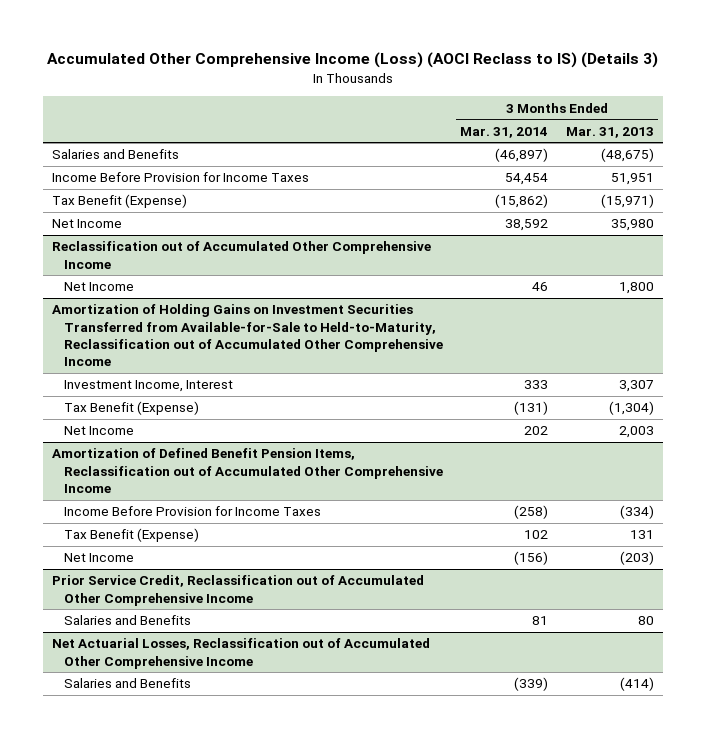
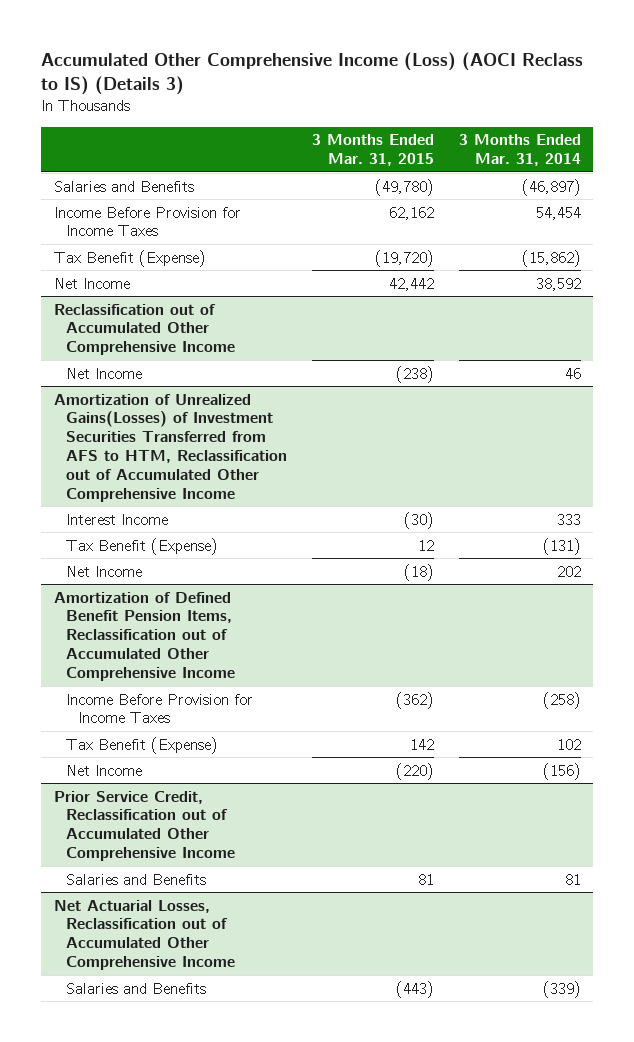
- | 3 Months Ended Mar. 31, 2014 | 3 Months Ended Mar. 31, 2013
+ | 3 Months Ended Mar. 31, 2015 | 3 Months Ended Mar. 31, 2014
- Amortization of Holding Gains on Investment Securities Transferred from Available-for-Sale to Held-to-Maturity, Reclassification out of Accumulated Other Comprehensive Income
- Investment Income, Interest | 333 | 3,307
+ Amortization of Unrealized Gains(Losses) of Investment Securities Transferred from AFS to HTM, Reclassification out of Accumulated Other Comprehensive Income
+ Interest Income | (30) | 333

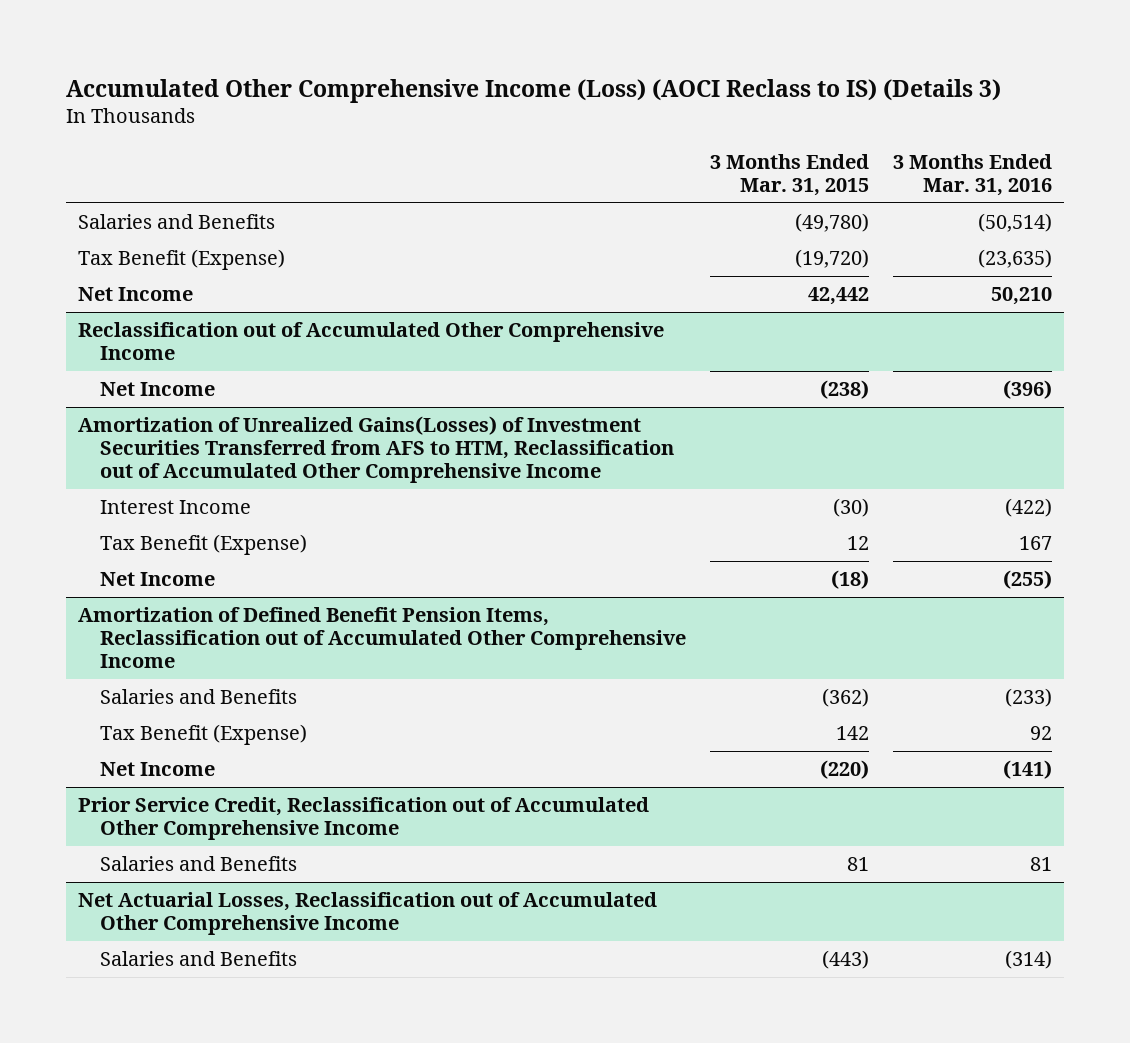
- | 3 Months Ended Mar. 31, 2015 | 3 Months Ended Mar. 31, 2014
+ | 3 Months Ended Mar. 31, 2015 | 3 Months Ended Mar. 31, 2016
- Income Before Provision for Income Taxes | 62,162 | 54,454
@ Amortization of Defined Benefit Pension Items, Reclassification out of Accumulated Other Comprehensive Income
- Income Before Provision for Income Taxes | (362) | (258)
+ Salaries and Benefits | (362) | (233)

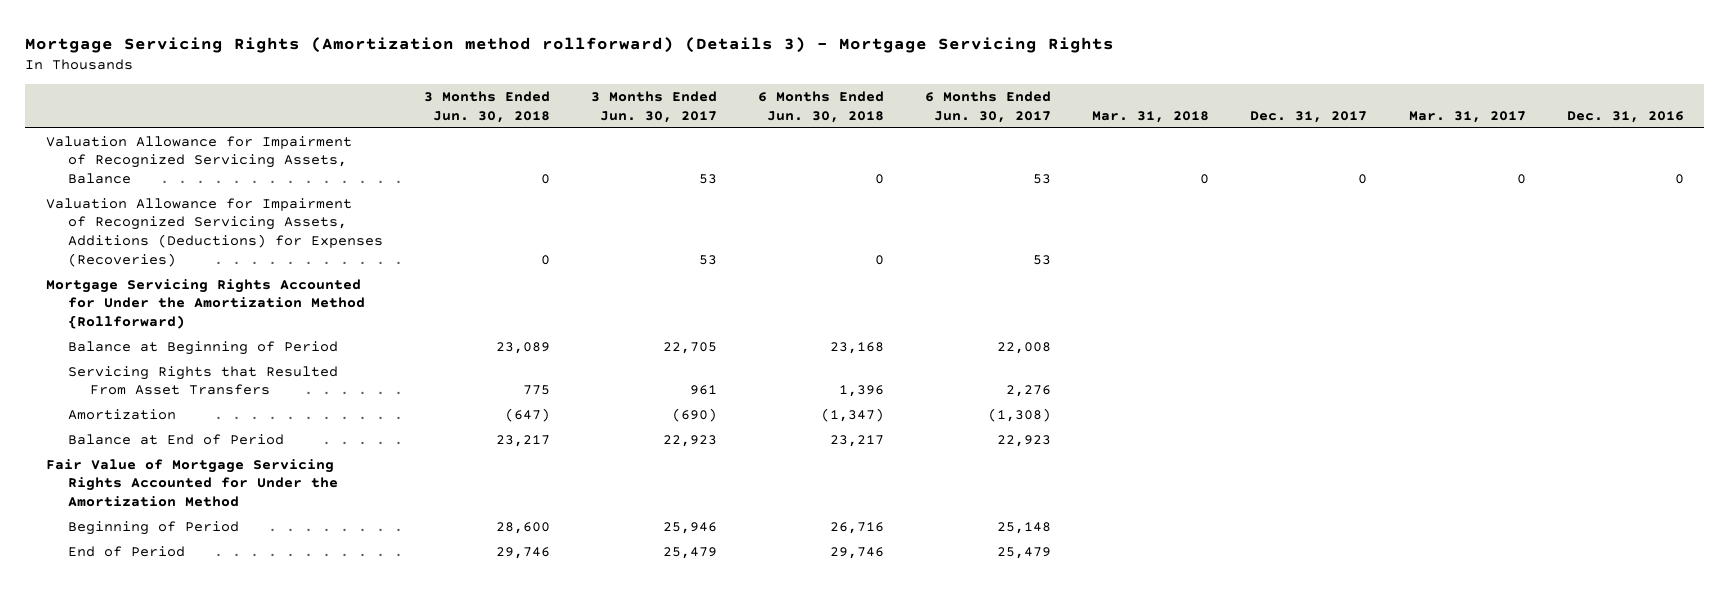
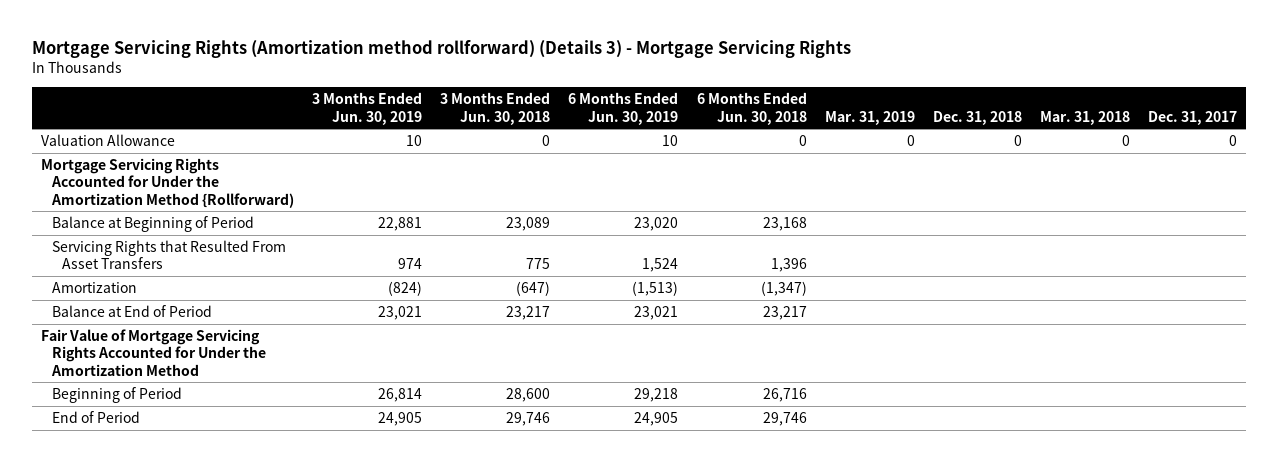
- | 3 Months Ended Jun. 30, 2018 | 3 Months Ended Jun. 30, 2017 | 6 Months Ended Jun. 30, 2018 | 6 Months Ended Jun. 30, 2017 | Mar. 31, 2018 | Dec. 31, 2017 | Mar. 31, 2017 | Dec. 31, 2016
+ | 3 Months Ended Jun. 30, 2019 | 3 Months Ended Jun. 30, 2018 | 6 Months Ended Jun. 30, 2019 | 6 Months Ended Jun. 30, 2018 | Mar. 31, 2019 | Dec. 31, 2018 | Mar. 31, 2018 | Dec. 31, 2017
- Valuation Allowance for Impairment of Recognized Servicing Assets, Balance | 0 | 53 | 0 | 53 | 0 | 0 | 0 | 0
- Valuation Allowance for Impairment of Recognized Servicing Assets, Additions (Deductions) for Expenses (Recoveries) | 0 | 53 | 0 | 53 | | | |
+ Valuation Allowance | 10 | 0 | 10 | 0 | 0 | 0 | 0 | 0

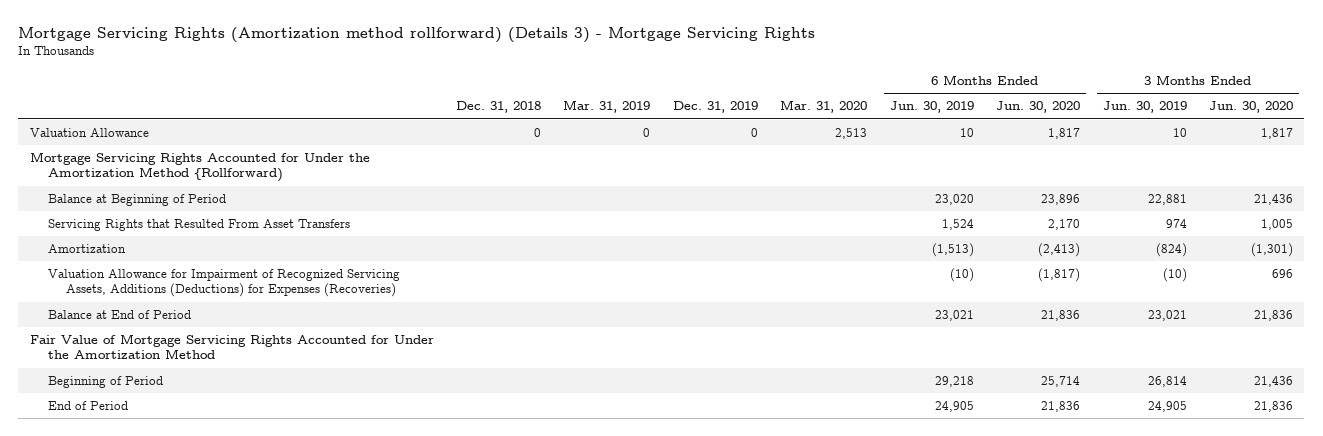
- | 3 Months Ended Jun. 30, 2019 | 3 Months Ended Jun. 30, 2018 | 6 Months Ended Jun. 30, 2019 | 6 Months Ended Jun. 30, 2018 | Mar. 31, 2019 | Dec. 31, 2018 | Mar. 31, 2018 | Dec. 31, 2017
+ | Dec. 31, 2018 | Mar. 31, 2019 | Dec. 31, 2019 | Mar. 31, 2020 | 6 Months Ended Jun. 30, 2019 | 6 Months Ended Jun. 30, 2020 | 3 Months Ended Jun. 30, 2019 | 3 Months Ended Jun. 30, 2020
+ Valuation Allowance for Impairment of Recognized Servicing Assets, Additions (Deductions) for Expenses (Recoveries) | | | | | (10) | (1,817) | (10) | 696

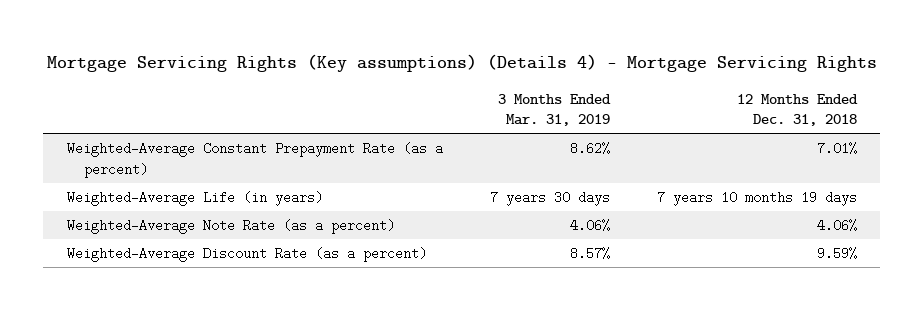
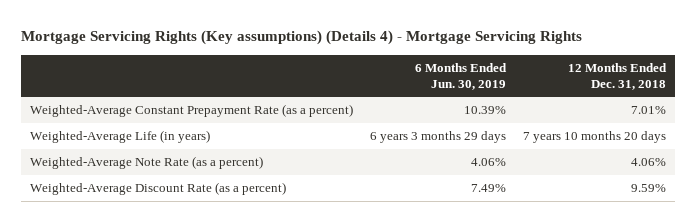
- | 3 Months Ended Mar. 31, 2019 | 12 Months Ended Dec. 31, 2018
+ | 6 Months Ended Jun. 30, 2019 | 12 Months Ended Dec. 31, 2018
- Weighted-Average Life (in years) | 7 years 30 days | 7 years 10 months 19 days
+ Weighted-Average Life (in years) | 6 years 3 months 29 days | 7 years 10 months 20 days

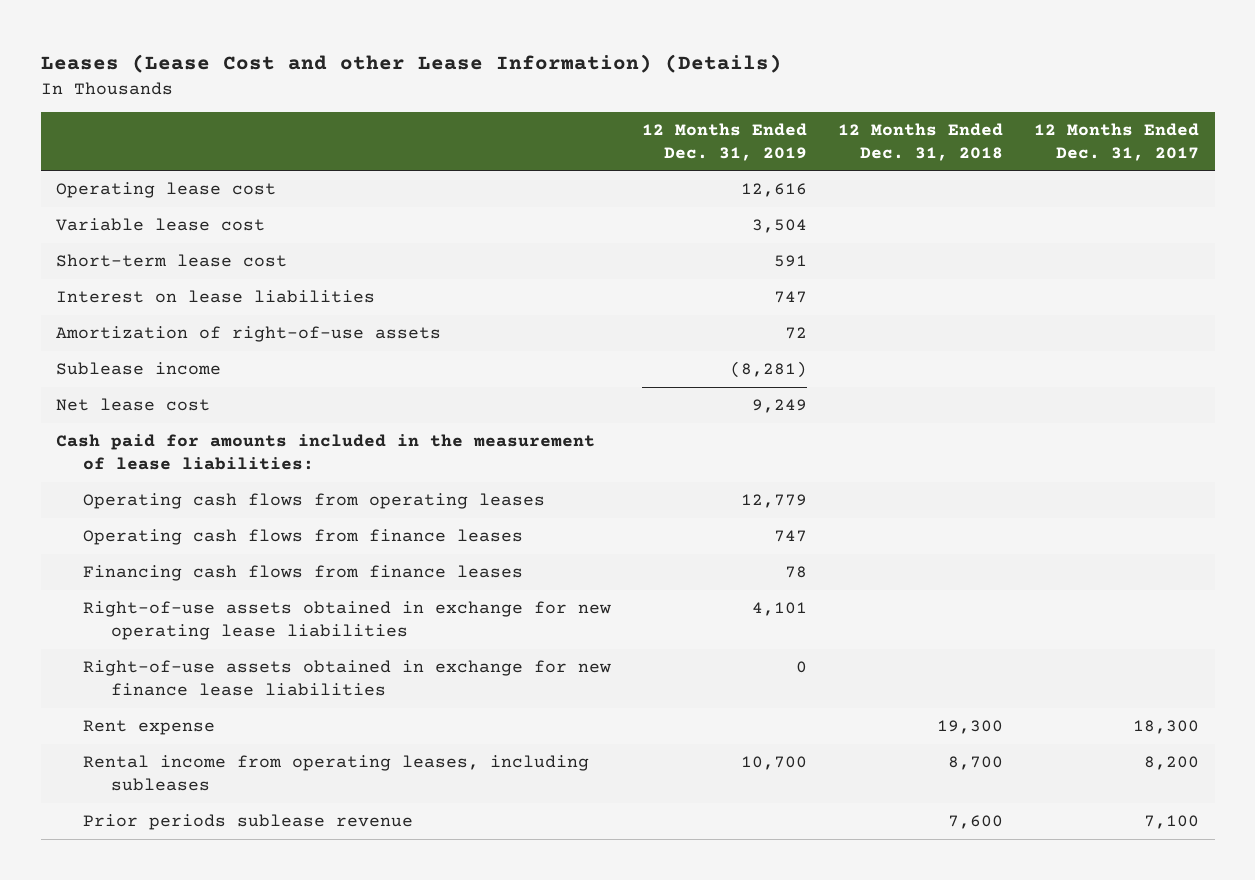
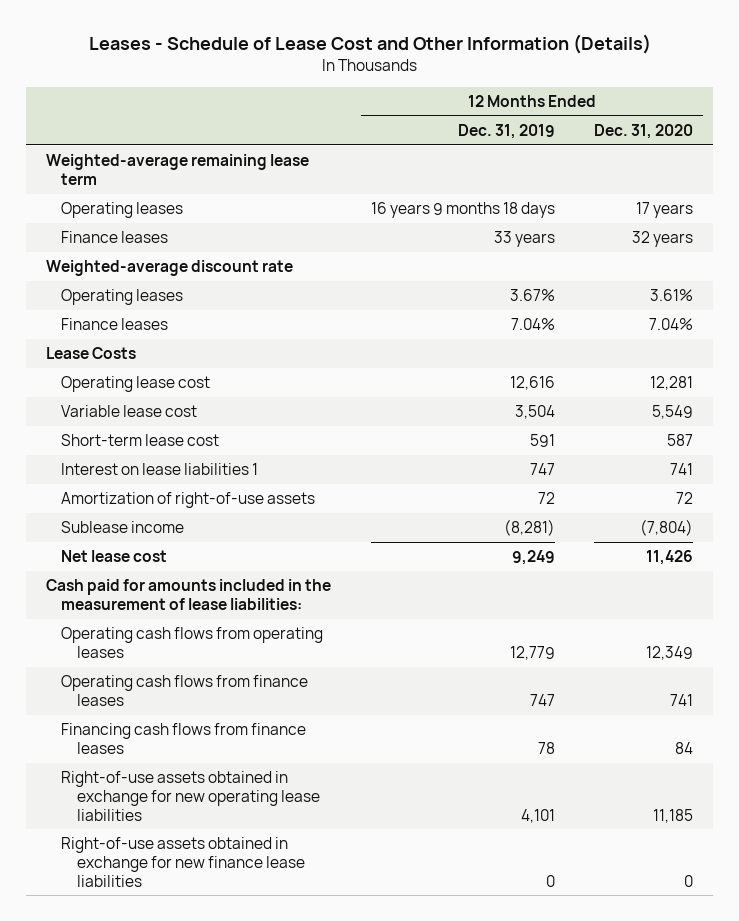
- Leases (Lease Cost and other Lease Information) (Details)
+ Leases - Schedule of Lease Cost and Other Information (Details)
- | 12 Months Ended Dec. 31, 2019 | 12 Months Ended Dec. 31, 2018 | 12 Months Ended Dec. 31, 2017
+ | 12 Months Ended Dec. 31, 2019 | 12 Months Ended Dec. 31, 2020
+ Weighted-average remaining lease term
+ Operating leases | 16 years 9 months 18 days | 17 years
+ Finance leases | 33 years | 32 years
+ Weighted-average discount rate
+ Operating leases | 3.67% | 3.61%
+ Finance leases | 7.04% | 7.04%
+ Lease Costs
- Interest on lease liabilities | 747 | |
+ Interest on lease liabilities 1 | 747 | 741
- Rent expense | | 19,300 | 18,300
- Rental income from operating leases, including subleases | 10,700 | 8,700 | 8,200
- Prior periods sublease revenue | | 7,600 | 7,100

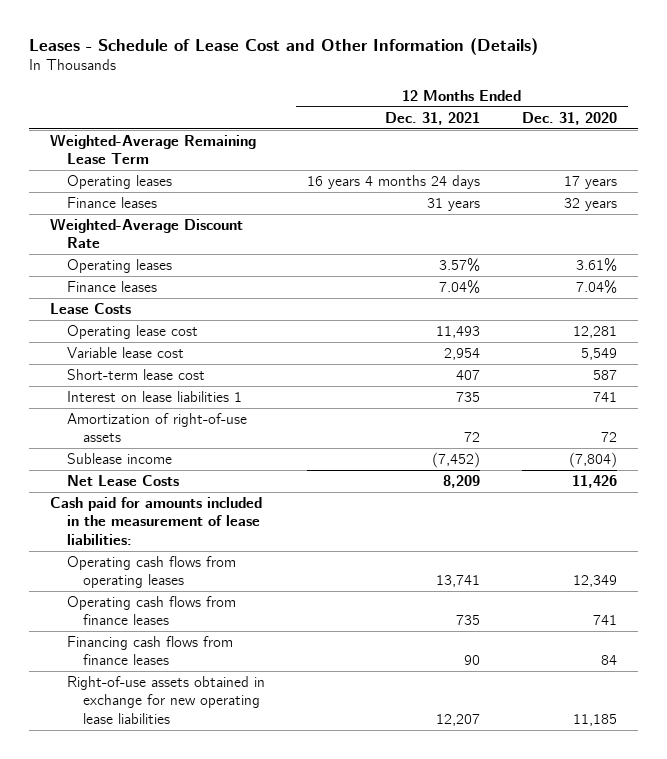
- | 12 Months Ended Dec. 31, 2019 | 12 Months Ended Dec. 31, 2020
+ | 12 Months Ended Dec. 31, 2021 | 12 Months Ended Dec. 31, 2020
- Weighted-average remaining lease term
+ Weighted-Average Remaining Lease Term
- Weighted-average discount rate
+ Weighted-Average Discount Rate
- Net lease cost | 9,249 | 11,426
+ Net Lease Costs | 8,209 | 11,426
- Right-of-use assets obtained in exchange for new finance lease liabilities | 0 | 0

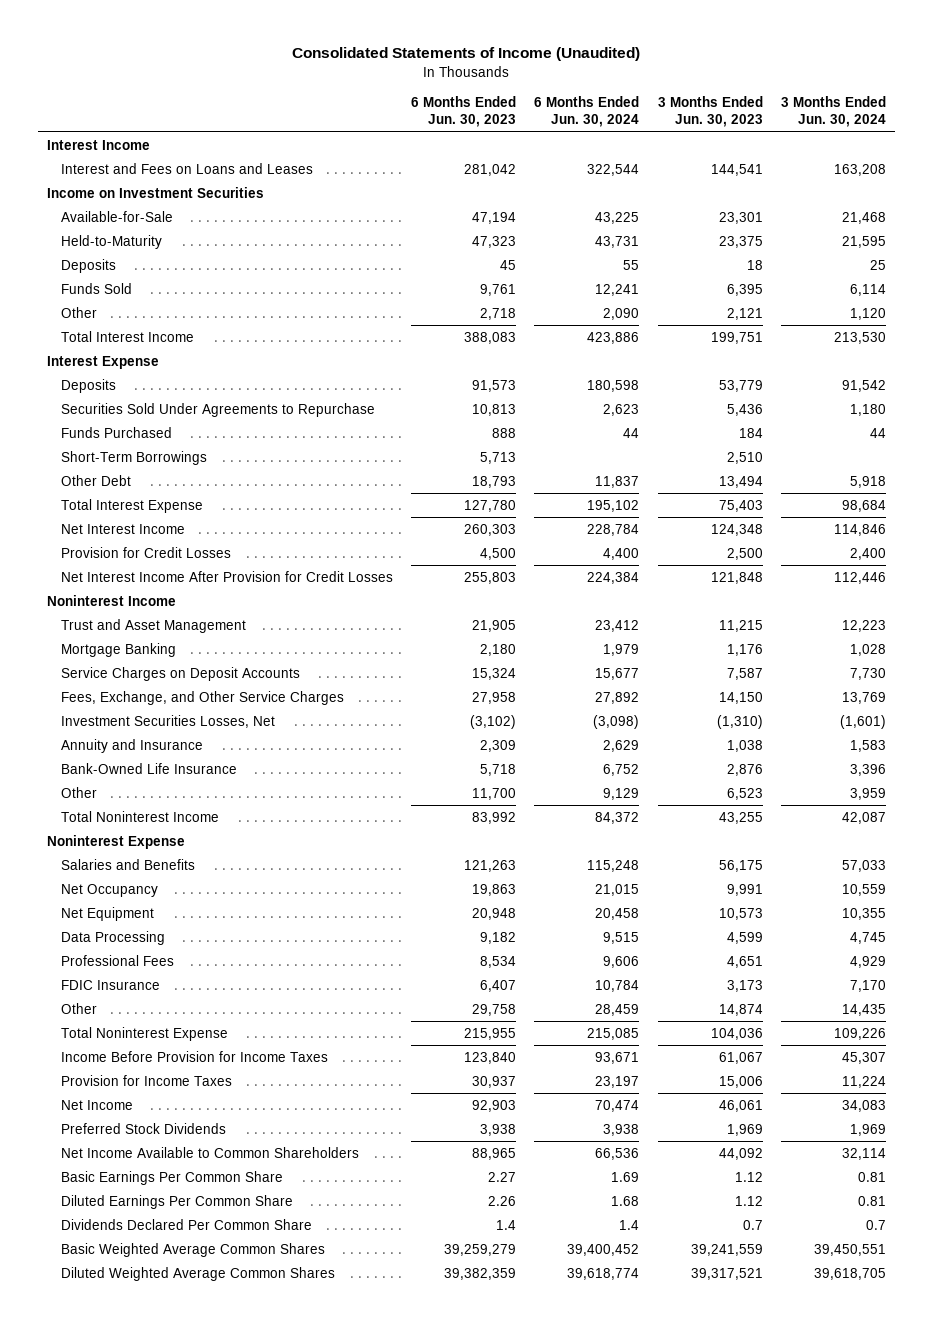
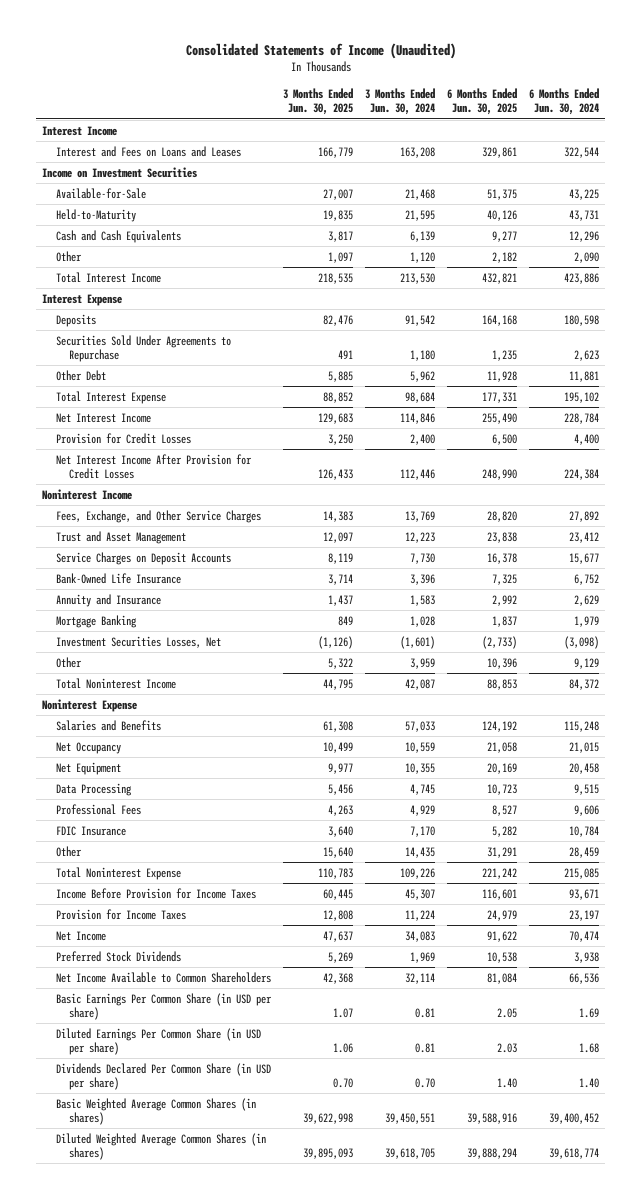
- | 6 Months Ended Jun. 30, 2023 | 6 Months Ended Jun. 30, 2024 | 3 Months Ended Jun. 30, 2023 | 3 Months Ended Jun. 30, 2024
+ | 3 Months Ended Jun. 30, 2025 | 3 Months Ended Jun. 30, 2024 | 6 Months Ended Jun. 30, 2025 | 6 Months Ended Jun. 30, 2024
- Deposits | 45 | 55 | 18 | 25
- Funds Sold | 9,761 | 12,241 | 6,395 | 6,114
+ Cash and Cash Equivalents | 3,817 | 6,139 | 9,277 | 12,296
- Funds Purchased | 888 | 44 | 184 | 44
- Short-Term Borrowings | 5,713 | | 2,510 |
- Other Debt | 18,793 | 11,837 | 13,494 | 5,918
+ Other Debt | 5,885 | 5,962 | 11,928 | 11,881
moved up: Fees, Exchange, and Other Service Charges | 14,383 | 13,769 | 28,820 | 27,892
moved down: Annuity and Insurance | 1,437 | 1,583 | 2,992 | 2,629
moved down: Mortgage Banking | 849 | 1,028 | 1,837 | 1,979
moved down: Investment Securities Losses, Net | (1,126) | (1,601) | (2,733) | (3,098)
- Basic Earnings Per Common Share | 2.27 | 1.69 | 1.12 | 0.81
- Diluted Earnings Per Common Share | 2.26 | 1.68 | 1.12 | 0.81
- Dividends Declared Per Common Share | 1.4 | 1.4 | 0.7 | 0.7
- Basic Weighted Average Common Shares | 39,259,279 | 39,400,452 | 39,241,559 | 39,450,551
- Diluted Weighted Average Common Shares | 39,382,359 | 39,618,774 | 39,317,521 | 39,618,705
+ Basic Earnings Per Common Share (in USD per share) | 1.07 | 0.81 | 2.05 | 1.69
+ Diluted Earnings Per Common Share (in USD per share) | 1.06 | 0.81 | 2.03 | 1.68
+ Dividends Declared Per Common Share (in USD per share) | 0.70 | 0.70 | 1.40 | 1.40
+ Basic Weighted Average Common Shares (in shares) | 39,622,998 | 39,450,551 | 39,588,916 | 39,400,452
+ Diluted Weighted Average Common Shares (in shares) | 39,895,093 | 39,618,705 | 39,888,294 | 39,618,774

